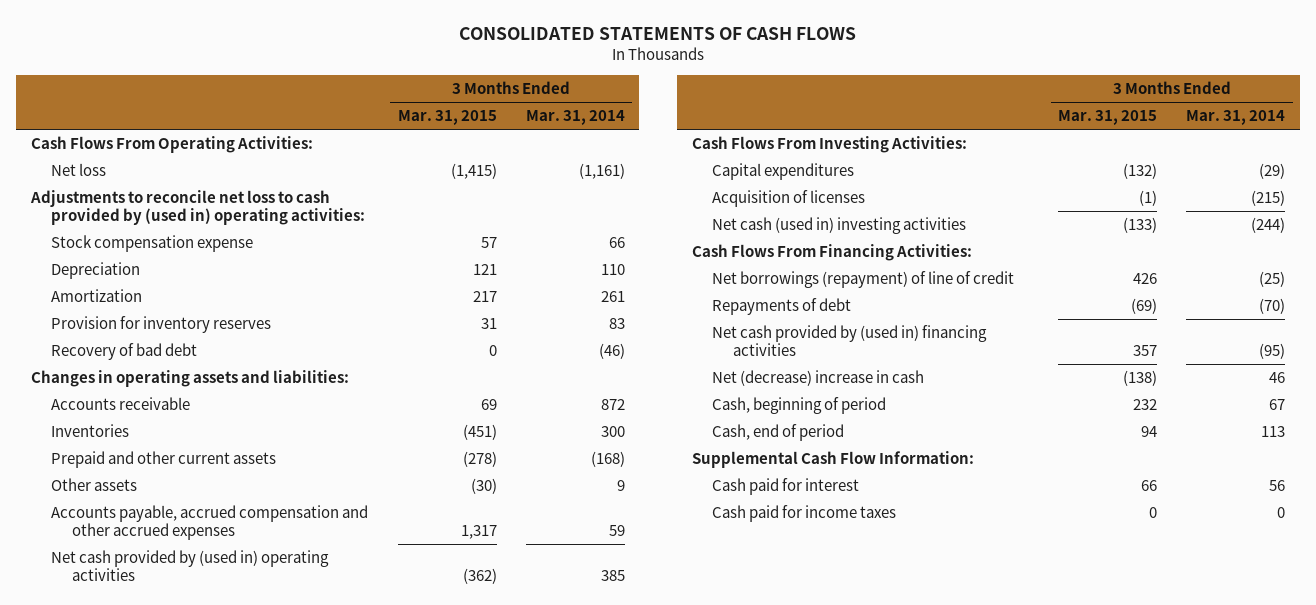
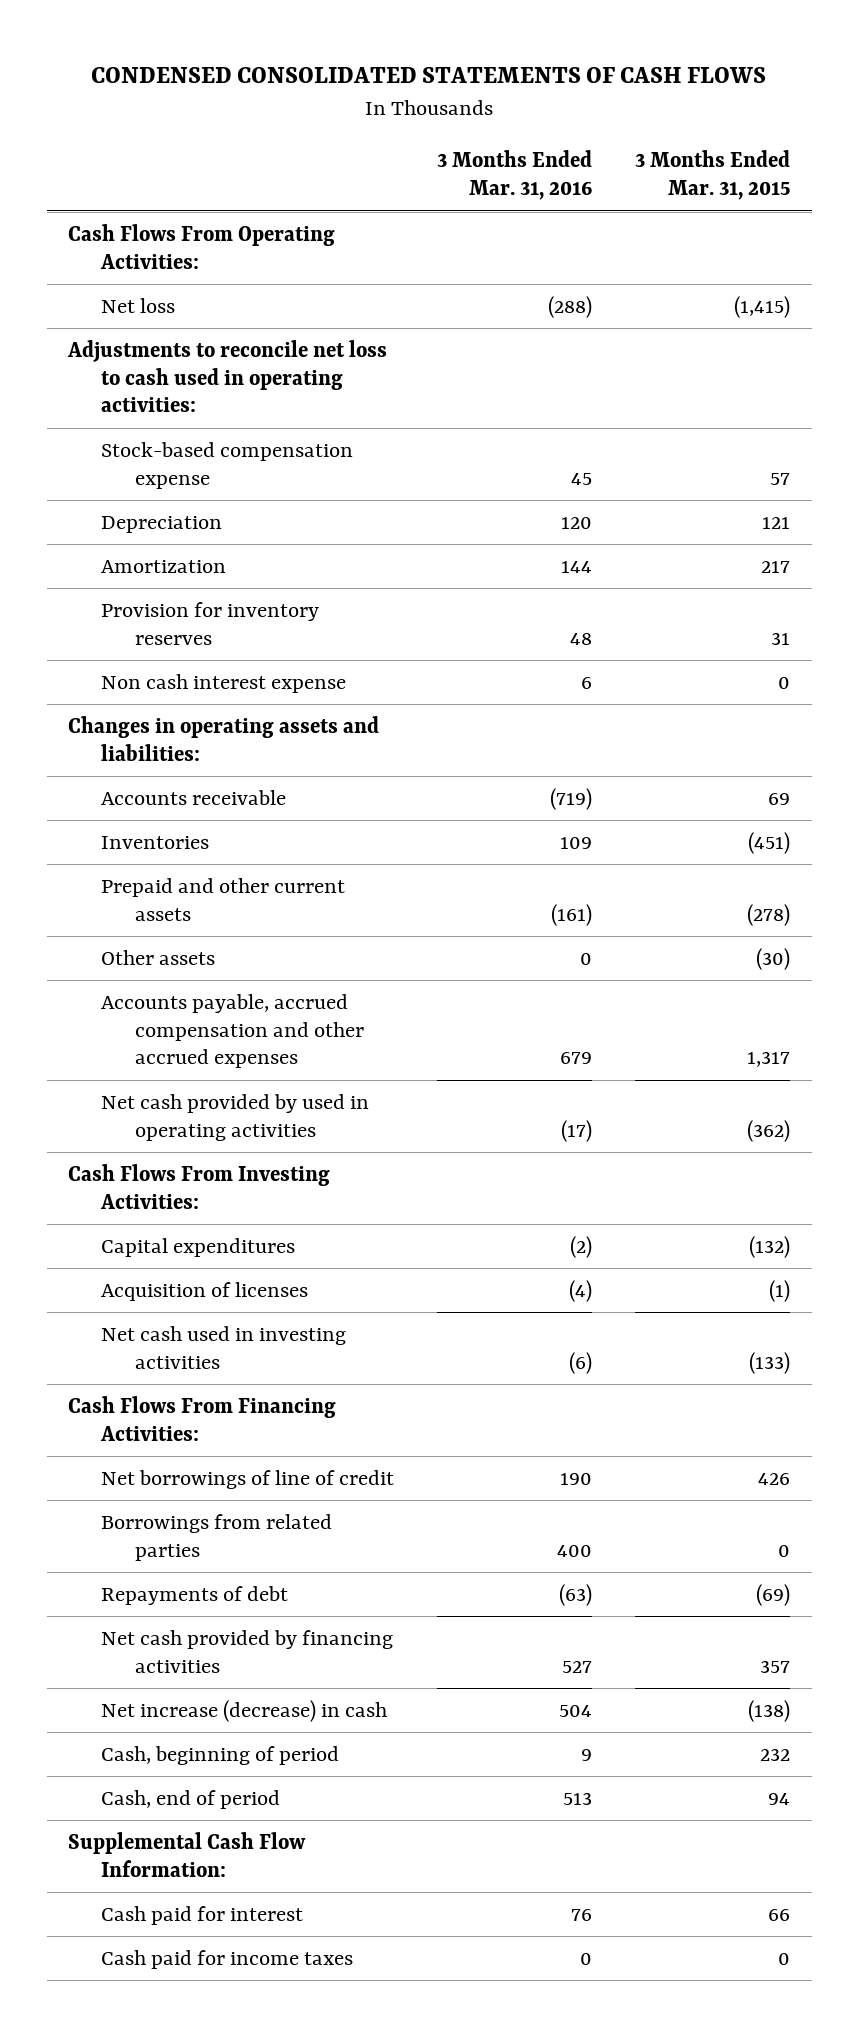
- CONSOLIDATED STATEMENTS OF CASH FLOWS
+ CONDENSED CONSOLIDATED STATEMENTS OF CASH FLOWS
- | 3 Months Ended Mar. 31, 2015 | 3 Months Ended Mar. 31, 2014
+ | 3 Months Ended Mar. 31, 2016 | 3 Months Ended Mar. 31, 2015
- Adjustments to reconcile net loss to cash provided by (used in) operating activities:
- Stock compensation expense | 57 | 66
+ Adjustments to reconcile net loss to cash used in operating activities:
+ Stock-based compensation expense | 45 | 57
- Recovery of bad debt | 0 | (46)
+ Non cash interest expense | 6 | 0
- Net cash provided by (used in) operating activities | (362) | 385
+ Net cash provided by used in operating activities | (17) | (362)
- Net cash (used in) investing activities | (133) | (244)
+ Net cash used in investing activities | (6) | (133)
- Net borrowings (repayment) of line of credit | 426 | (25)
+ Net borrowings of line of credit | 190 | 426
+ Borrowings from related parties | 400 | 0
- Net cash provided by (used in) financing activities | 357 | (95)
- Net (decrease) increase in cash | (138) | 46
+ Net cash provided by financing activities | 527 | 357
+ Net increase (decrease) in cash | 504 | (138)

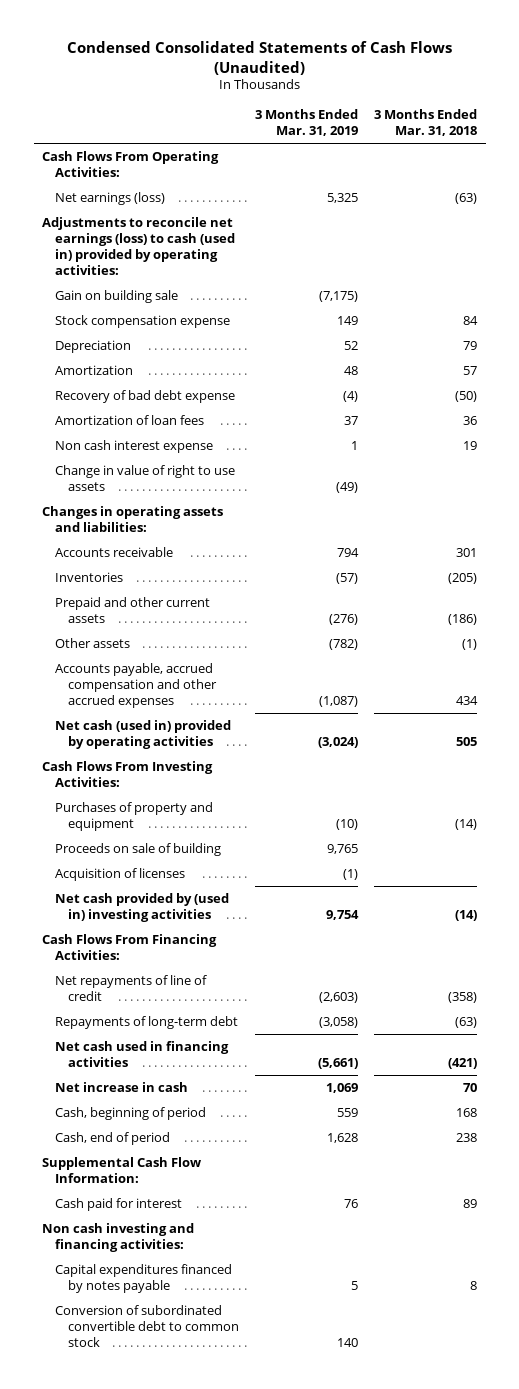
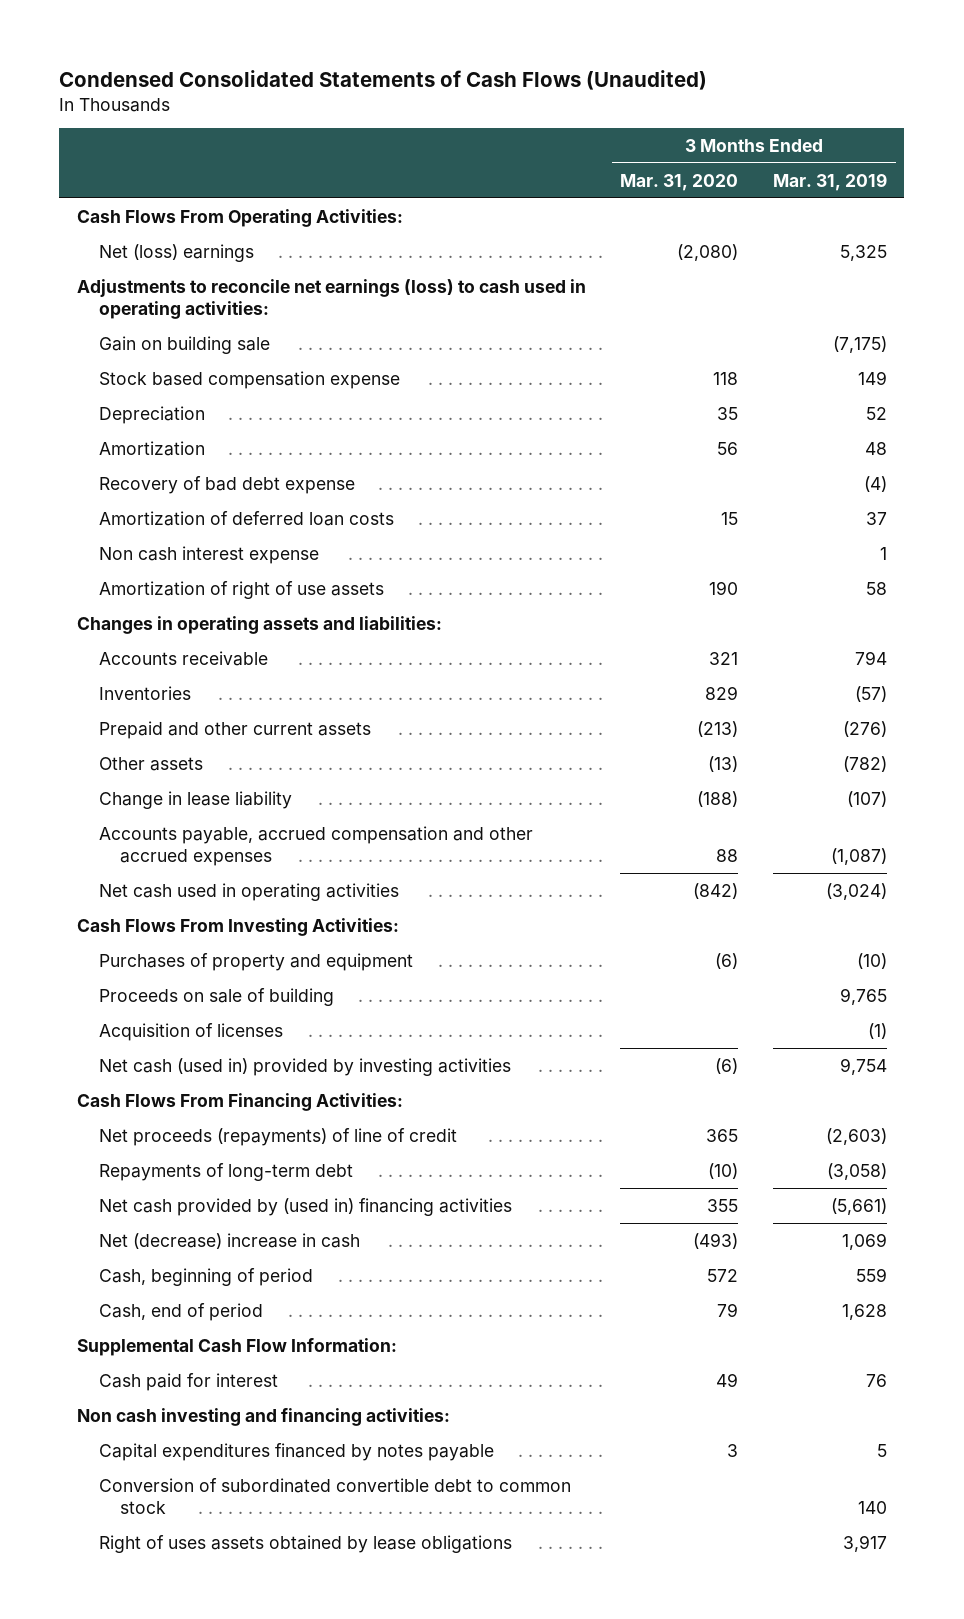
- | 3 Months Ended Mar. 31, 2019 | 3 Months Ended Mar. 31, 2018
+ | 3 Months Ended Mar. 31, 2020 | 3 Months Ended Mar. 31, 2019
- Net earnings (loss) | 5,325 | (63)
- Adjustments to reconcile net earnings (loss) to cash (used in) provided by operating activities:
+ Net (loss) earnings | (2,080) | 5,325
+ Adjustments to reconcile net earnings (loss) to cash used in operating activities:
- Stock compensation expense | 149 | 84
+ Stock based compensation expense | 118 | 149
- Amortization of loan fees | 37 | 36
+ Amortization of deferred loan costs | 15 | 37
- Change in value of right to use assets | (49) |
+ Amortization of right of use assets | 190 | 58
+ Change in lease liability | (188) | (107)
- Net cash (used in) provided by operating activities | (3,024) | 505
+ Net cash used in operating activities | (842) | (3,024)
- Net cash provided by (used in) investing activities | 9,754 | (14)
+ Net cash (used in) provided by investing activities | (6) | 9,754
- Net repayments of line of credit | (2,603) | (358)
+ Net proceeds (repayments) of line of credit | 365 | (2,603)
- Net cash used in financing activities | (5,661) | (421)
- Net increase in cash | 1,069 | 70
+ Net cash provided by (used in) financing activities | 355 | (5,661)
+ Net (decrease) increase in cash | (493) | 1,069
+ Right of uses assets obtained by lease obligations | | 3,917

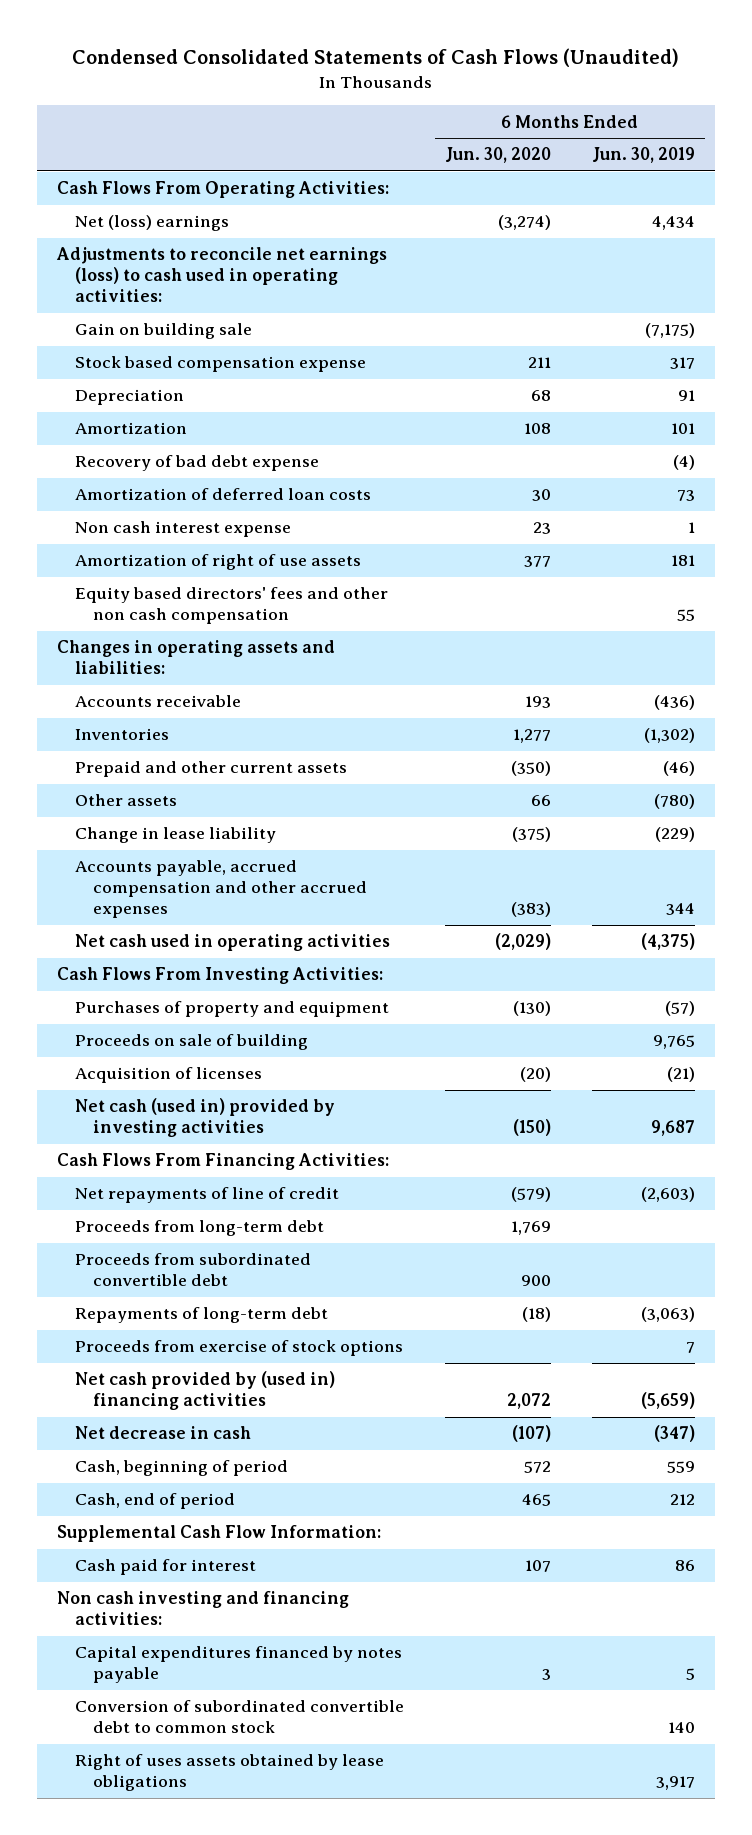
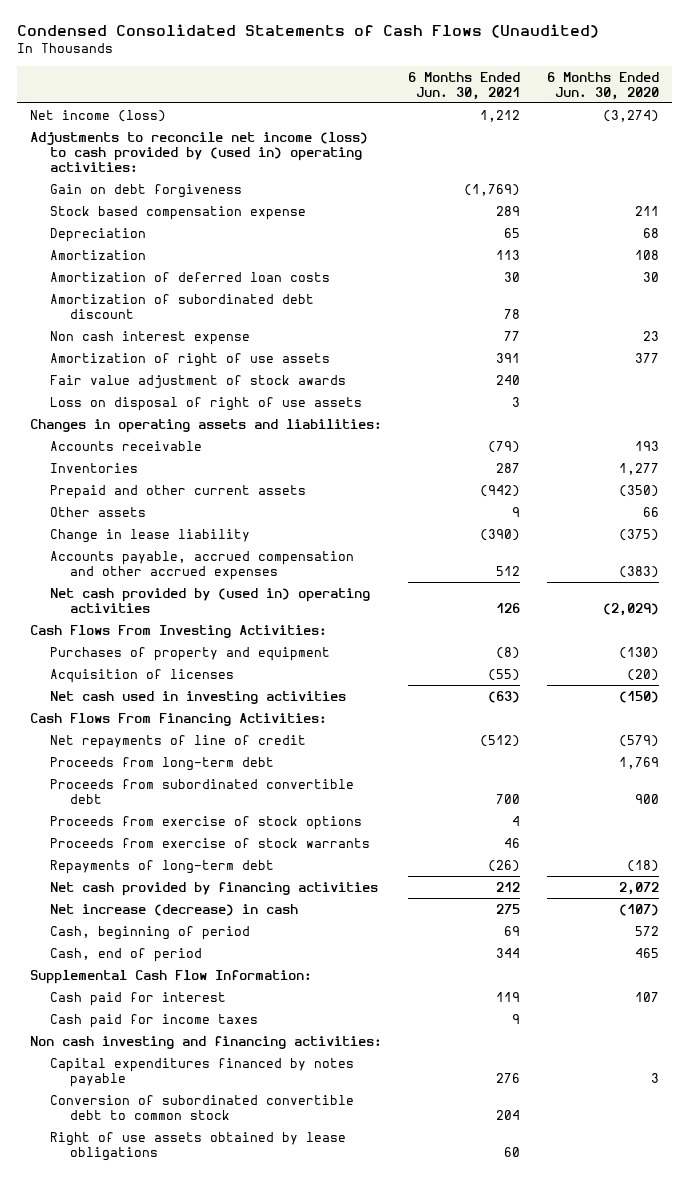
- | 6 Months Ended Jun. 30, 2020 | 6 Months Ended Jun. 30, 2019
+ | 6 Months Ended Jun. 30, 2021 | 6 Months Ended Jun. 30, 2020
- Cash Flows From Operating Activities:
- Net (loss) earnings | (3,274) | 4,434
- Adjustments to reconcile net earnings (loss) to cash used in operating activities:
- Gain on building sale | | (7,175)
+ Net income (loss) | 1,212 | (3,274)
+ Adjustments to reconcile net income (loss) to cash provided by (used in) operating activities:
+ Gain on debt forgiveness | (1,769) |
- Recovery of bad debt expense | | (4)
+ Amortization of subordinated debt discount | 78 |
- Equity based directors' fees and other non cash compensation | | 55
+ Fair value adjustment of stock awards | 240 |
+ Loss on disposal of right of use assets | 3 |
- Net cash used in operating activities | (2,029) | (4,375)
+ Net cash provided by (used in) operating activities | 126 | (2,029)
- Proceeds on sale of building | | 9,765
- Net cash (used in) provided by investing activities | (150) | 9,687
+ Net cash used in investing activities | (63) | (150)
- Net cash provided by (used in) financing activities | 2,072 | (5,659)
- Net decrease in cash | (107) | (347)
+ Proceeds from exercise of stock warrants | 46 |
moved down: Repayments of long-term debt | (26) | (18)
+ Net cash provided by financing activities | 212 | 2,072
+ Net increase (decrease) in cash | 275 | (107)
+ Cash paid for income taxes | 9 |
- Right of uses assets obtained by lease obligations | | 3,917
+ Right of use assets obtained by lease obligations | 60 |

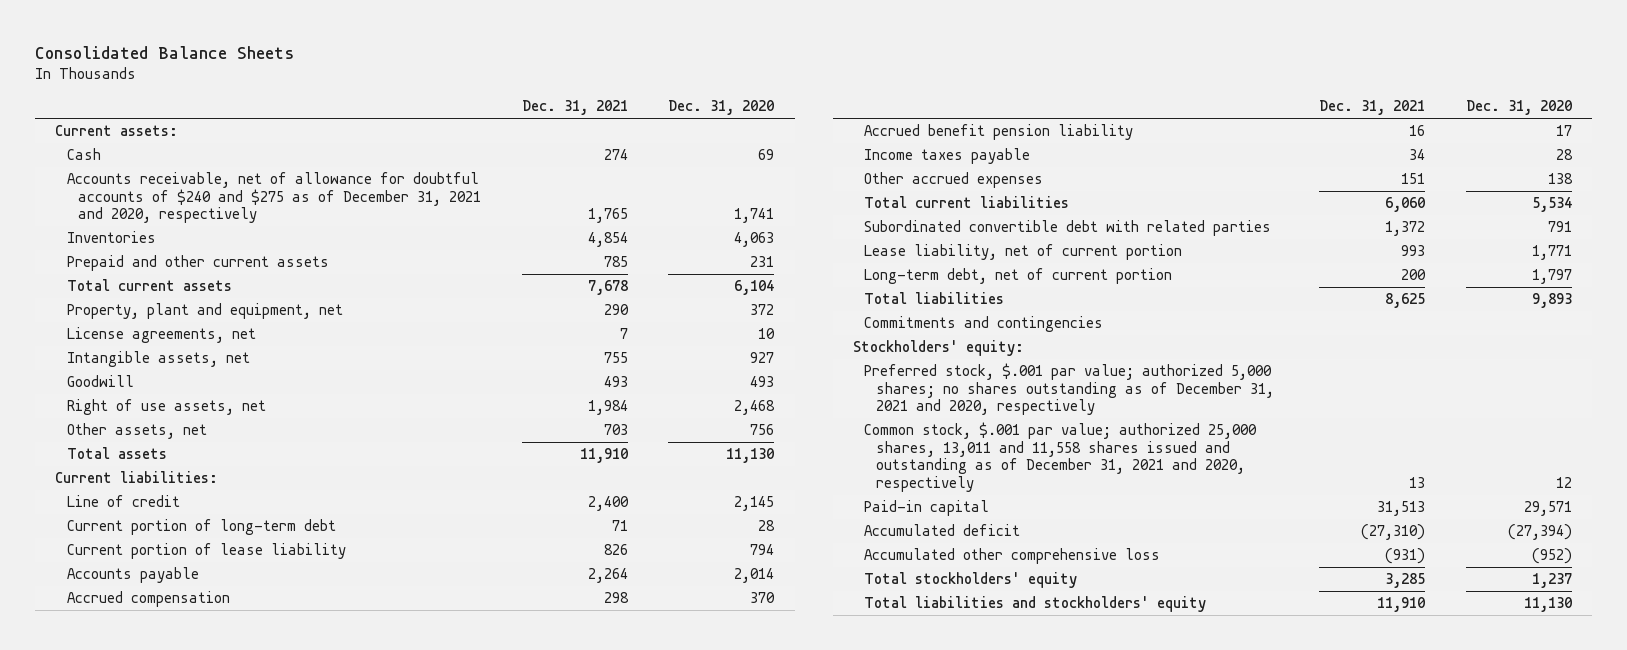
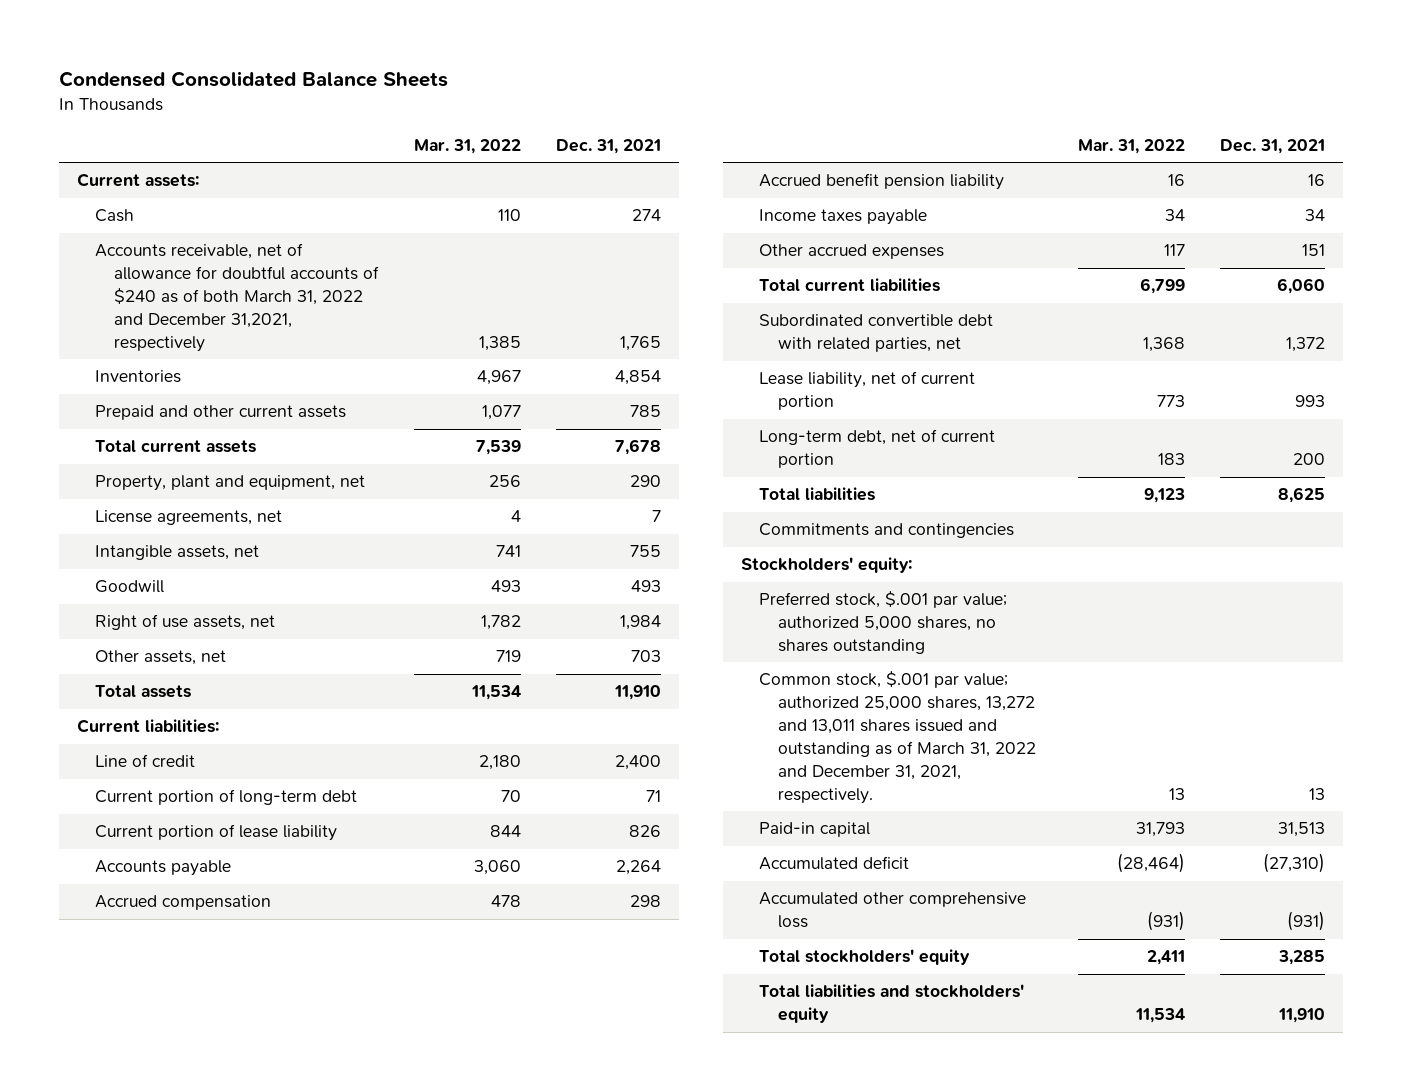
- Consolidated Balance Sheets
+ Condensed Consolidated Balance Sheets
- | Dec. 31, 2021 | Dec. 31, 2020
+ | Mar. 31, 2022 | Dec. 31, 2021
- Accounts receivable, net of allowance for doubtful accounts of $240 and $275 as of December 31, 2021 and 2020, respectively | 1,765 | 1,741
+ Accounts receivable, net of allowance for doubtful accounts of $240 as of both March 31, 2022 and December 31,2021, respectively | 1,385 | 1,765
- Subordinated convertible debt with related parties | 1,372 | 791
+ Subordinated convertible debt with related parties, net | 1,368 | 1,372
- Preferred stock, $.001 par value; authorized 5,000 shares; no shares outstanding as of December 31, 2021 and 2020, respectively
- Common stock, $.001 par value; authorized 25,000 shares, 13,011 and 11,558 shares issued and outstanding as of December 31, 2021 and 2020, respectively | 13 | 12
+ Preferred stock, $.001 par value; authorized 5,000 shares, no shares outstanding
+ Common stock, $.001 par value; authorized 25,000 shares, 13,272 and 13,011 shares issued and outstanding as of March 31, 2022 and December 31, 2021, respectively. | 13 | 13

